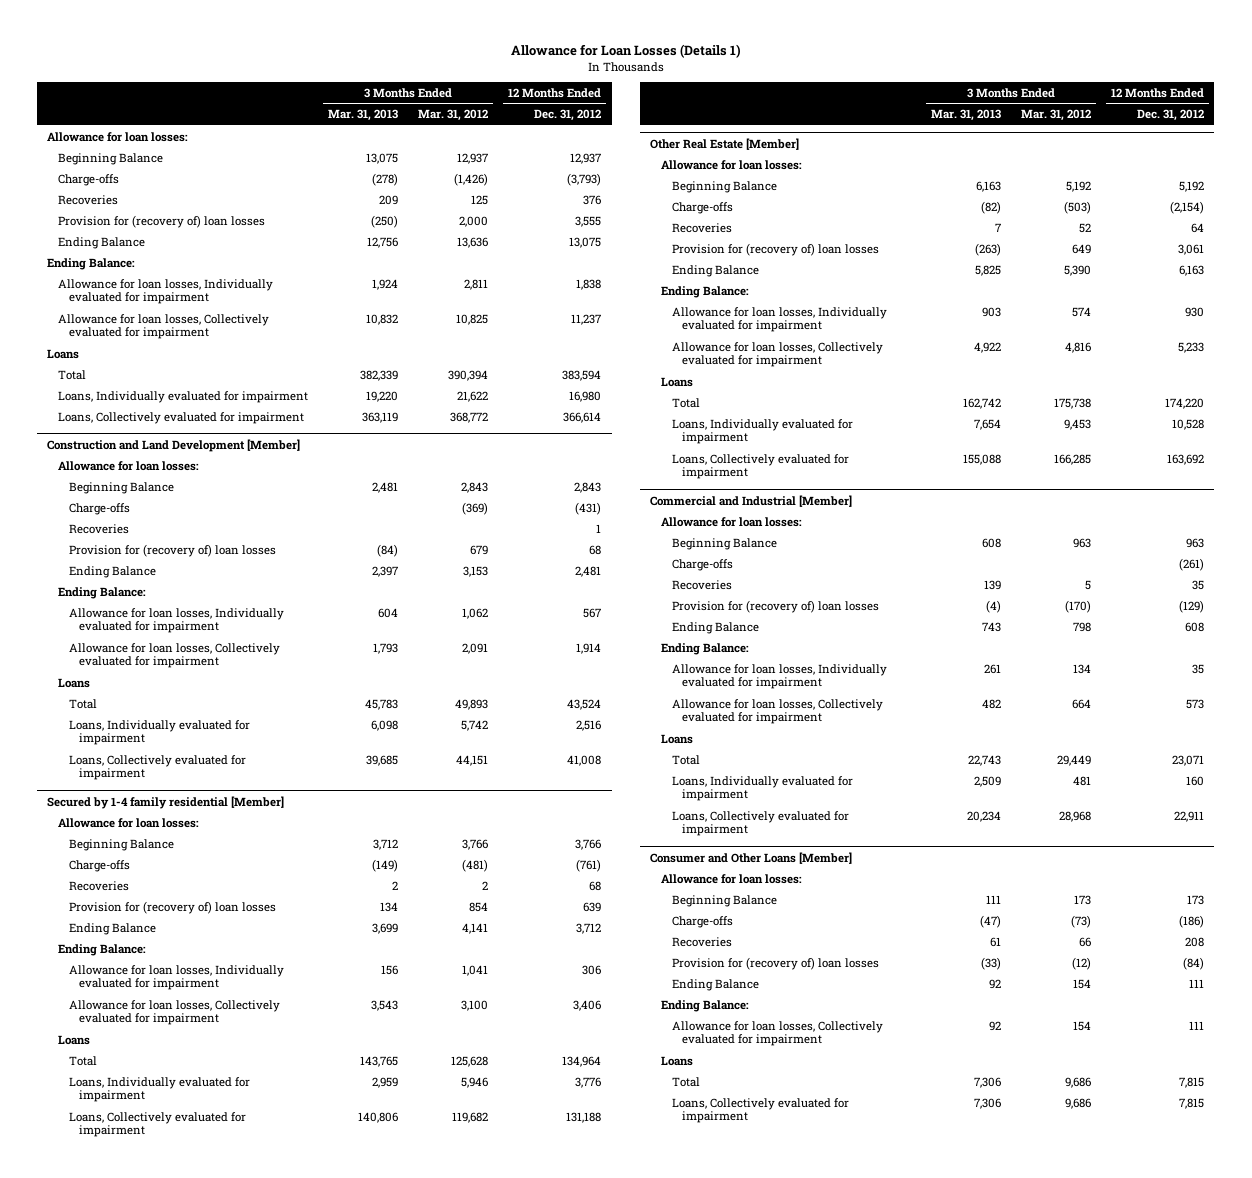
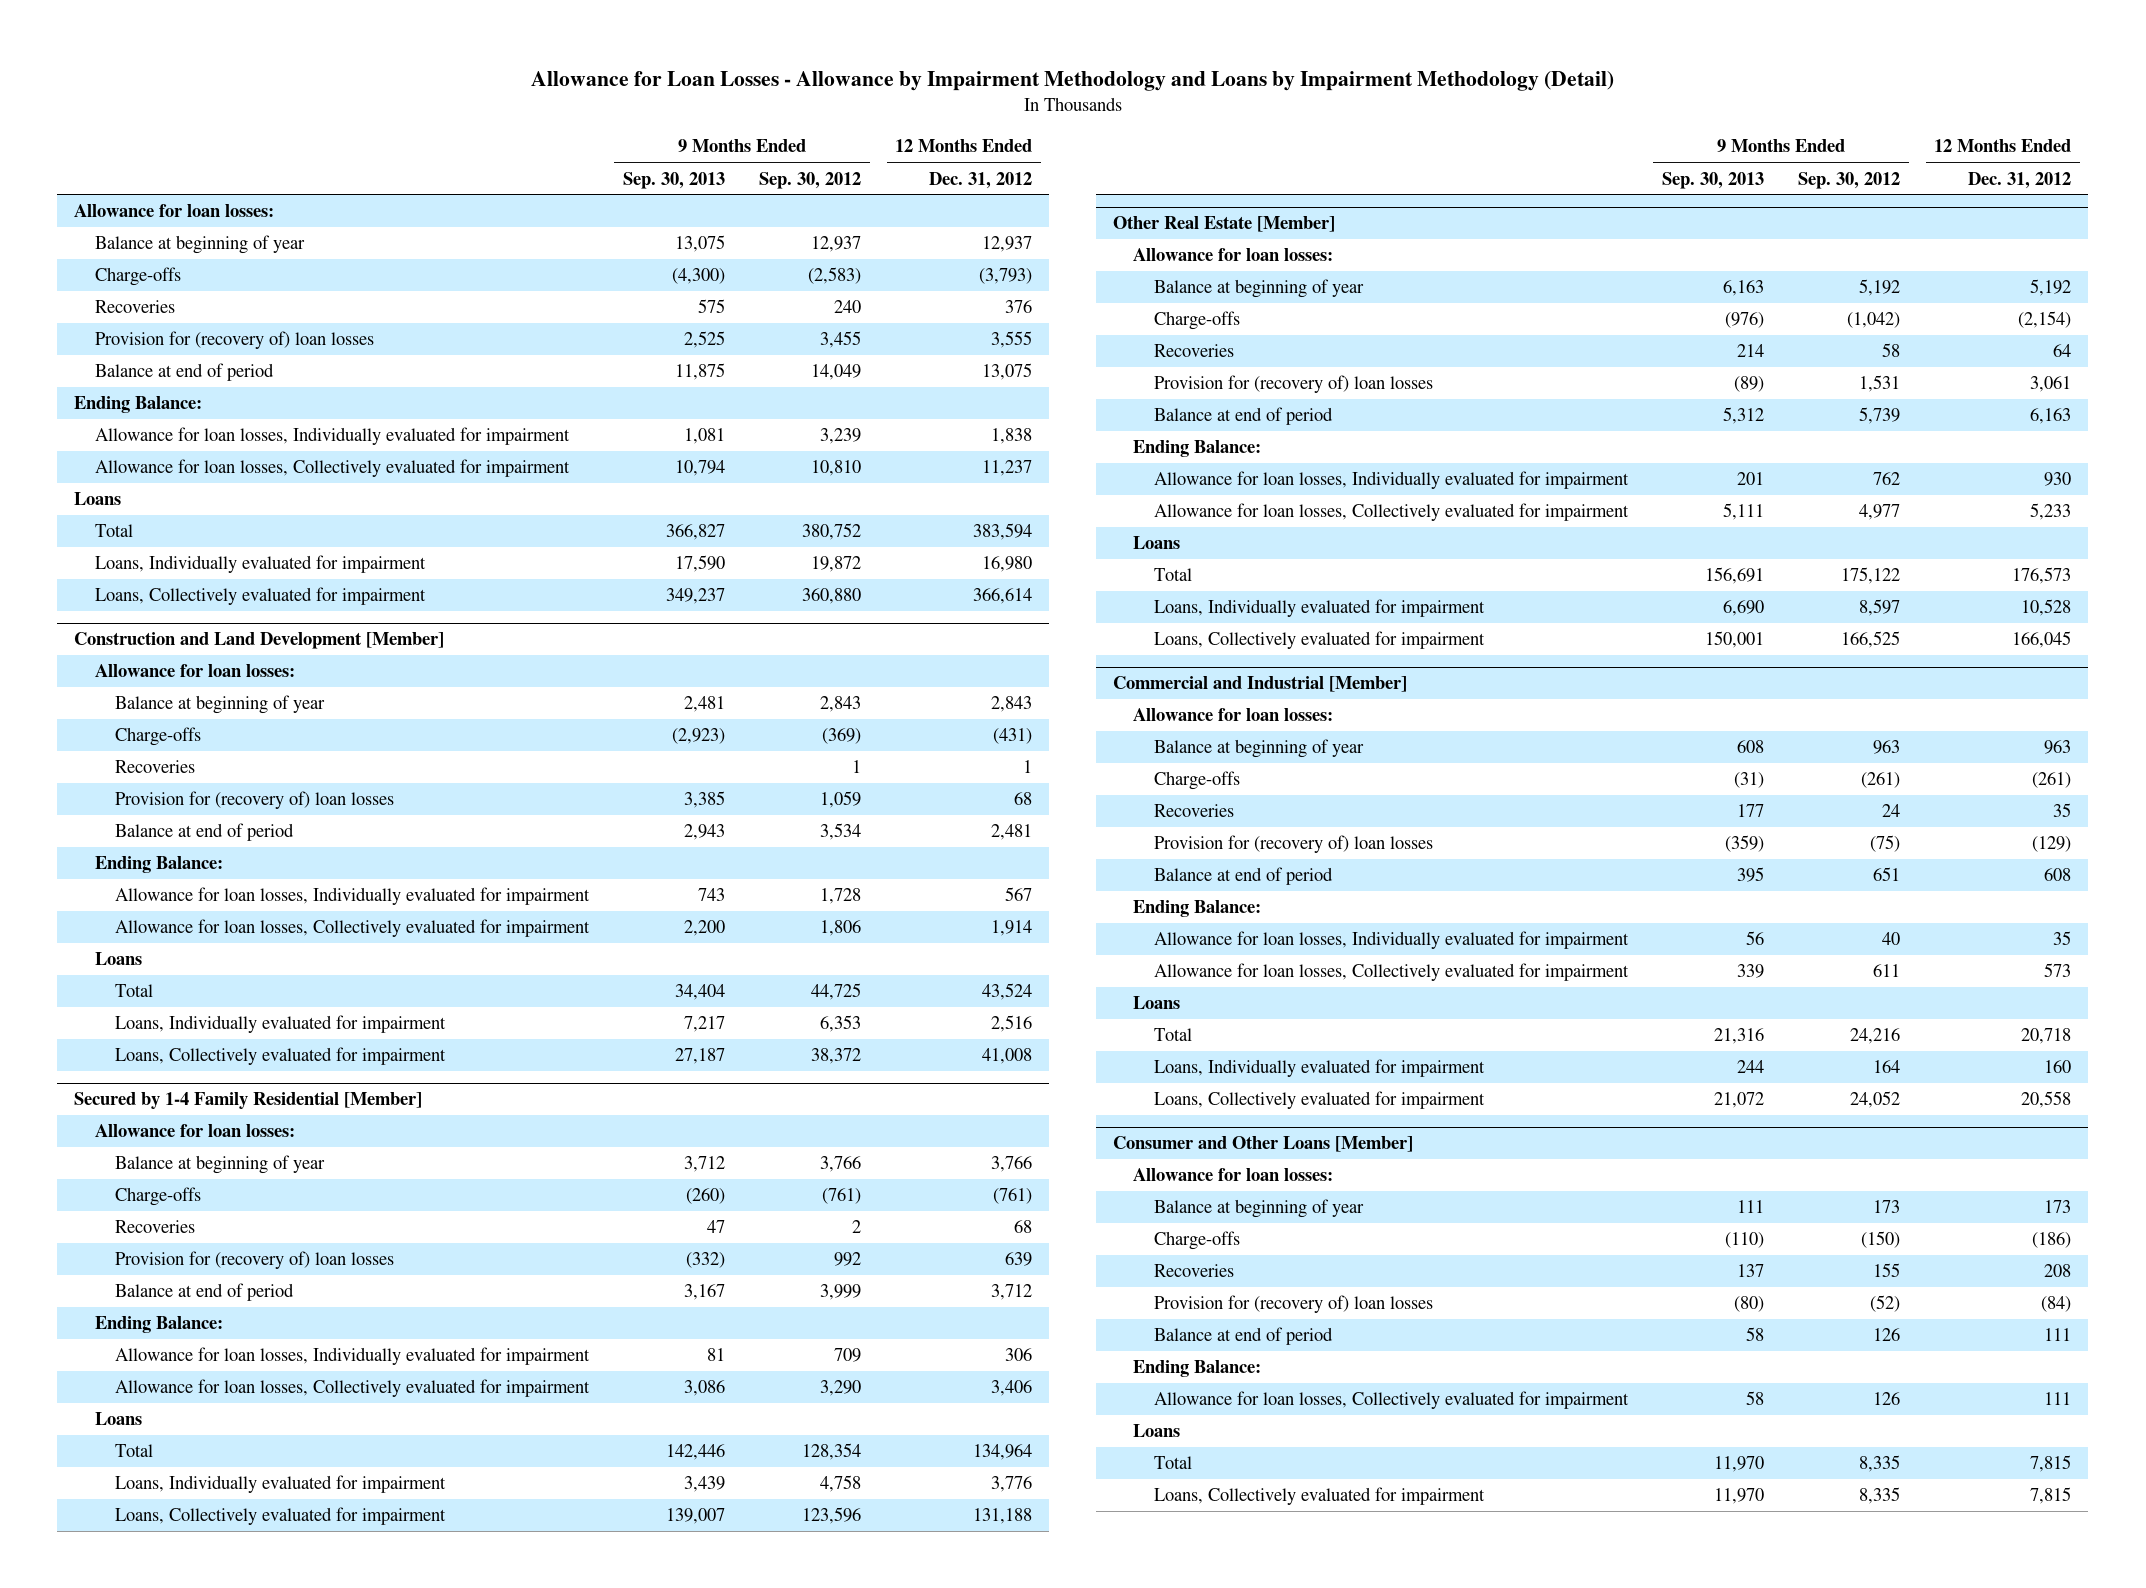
- Allowance for Loan Losses (Details 1)
+ Allowance for Loan Losses - Allowance by Impairment Methodology and Loans by Impairment Methodology (Detail)
- | 3 Months Ended Mar. 31, 2013 | 3 Months Ended Mar. 31, 2012 | 12 Months Ended Dec. 31, 2012
+ | 9 Months Ended Sep. 30, 2013 | 9 Months Ended Sep. 30, 2012 | 12 Months Ended Dec. 31, 2012
- Beginning Balance | 13,075 | 12,937 | 12,937
+ Balance at beginning of year | 13,075 | 12,937 | 12,937
- Ending Balance | 12,756 | 13,636 | 13,075
+ Balance at end of period | 11,875 | 14,049 | 13,075
@ Construction and Land Development [Member]
- Beginning Balance | 2,481 | 2,843 | 2,843
+ Balance at beginning of year | 2,481 | 2,843 | 2,843
- Ending Balance | 2,397 | 3,153 | 2,481
+ Balance at end of period | 2,943 | 3,534 | 2,481
- Secured by 1-4 family residential [Member]
+ Secured by 1-4 Family Residential [Member]
- Beginning Balance | 3,712 | 3,766 | 3,766
+ Balance at beginning of year | 3,712 | 3,766 | 3,766
- Ending Balance | 3,699 | 4,141 | 3,712
+ Balance at end of period | 3,167 | 3,999 | 3,712
@ Other Real Estate [Member]
- Beginning Balance | 6,163 | 5,192 | 5,192
+ Balance at beginning of year | 6,163 | 5,192 | 5,192
- Ending Balance | 5,825 | 5,390 | 6,163
+ Balance at end of period | 5,312 | 5,739 | 6,163
- Total | 162,742 | 175,738 | 174,220
+ Total | 156,691 | 175,122 | 176,573
- Loans, Collectively evaluated for impairment | 155,088 | 166,285 | 163,692
+ Loans, Collectively evaluated for impairment | 150,001 | 166,525 | 166,045
@ Commercial and Industrial [Member]
- Beginning Balance | 608 | 963 | 963
+ Balance at beginning of year | 608 | 963 | 963
- Ending Balance | 743 | 798 | 608
+ Balance at end of period | 395 | 651 | 608
- Total | 22,743 | 29,449 | 23,071
+ Total | 21,316 | 24,216 | 20,718
- Loans, Collectively evaluated for impairment | 20,234 | 28,968 | 22,911
+ Loans, Collectively evaluated for impairment | 21,072 | 24,052 | 20,558
@ Consumer and Other Loans [Member]
- Beginning Balance | 111 | 173 | 173
+ Balance at beginning of year | 111 | 173 | 173
- Ending Balance | 92 | 154 | 111
+ Balance at end of period | 58 | 126 | 111

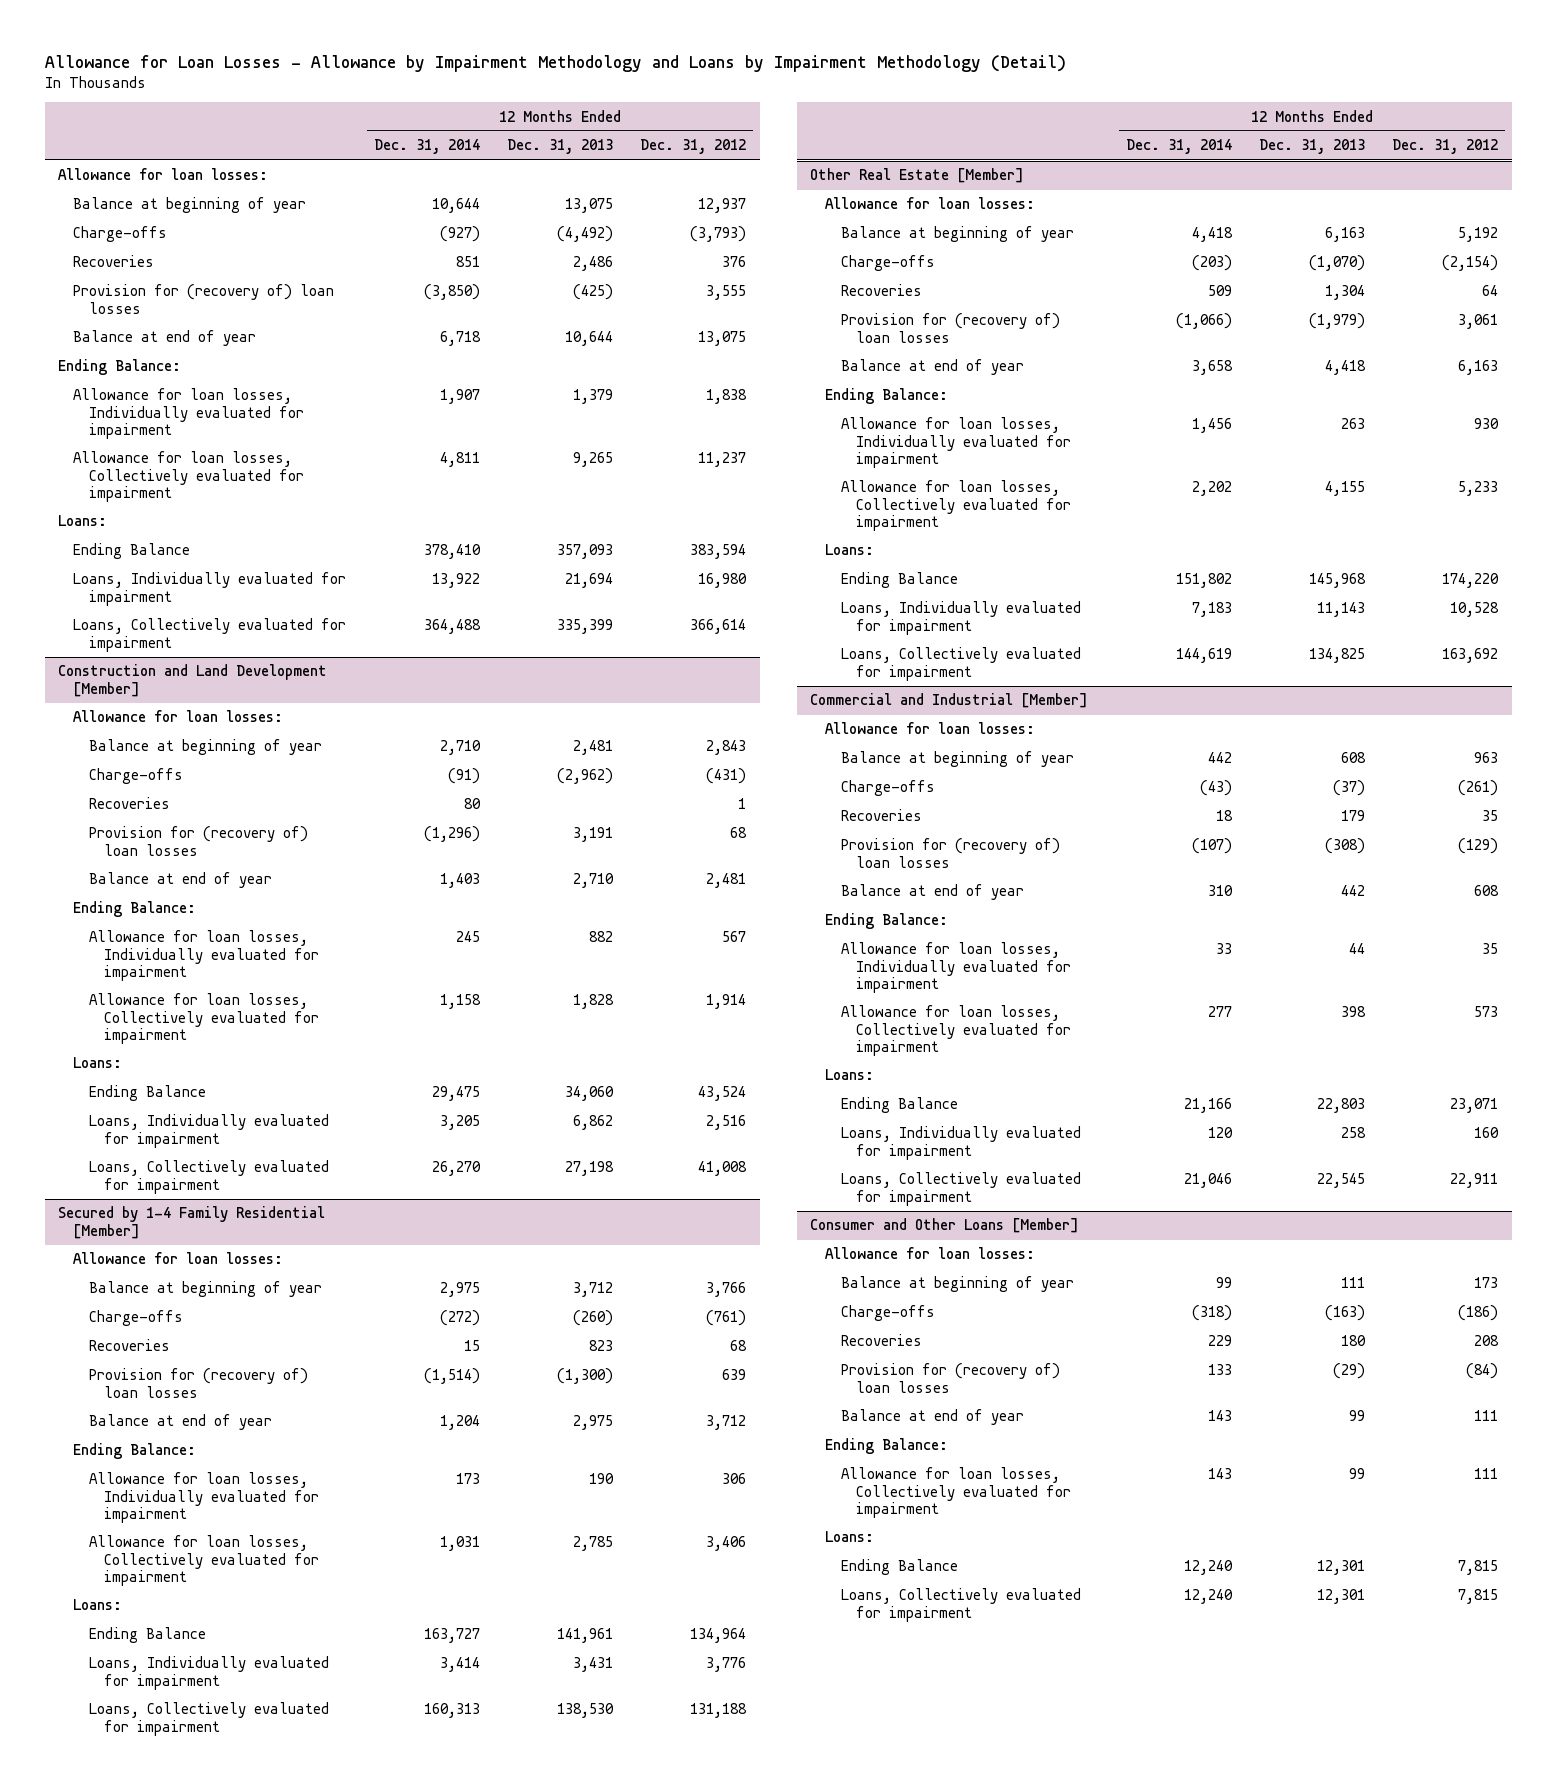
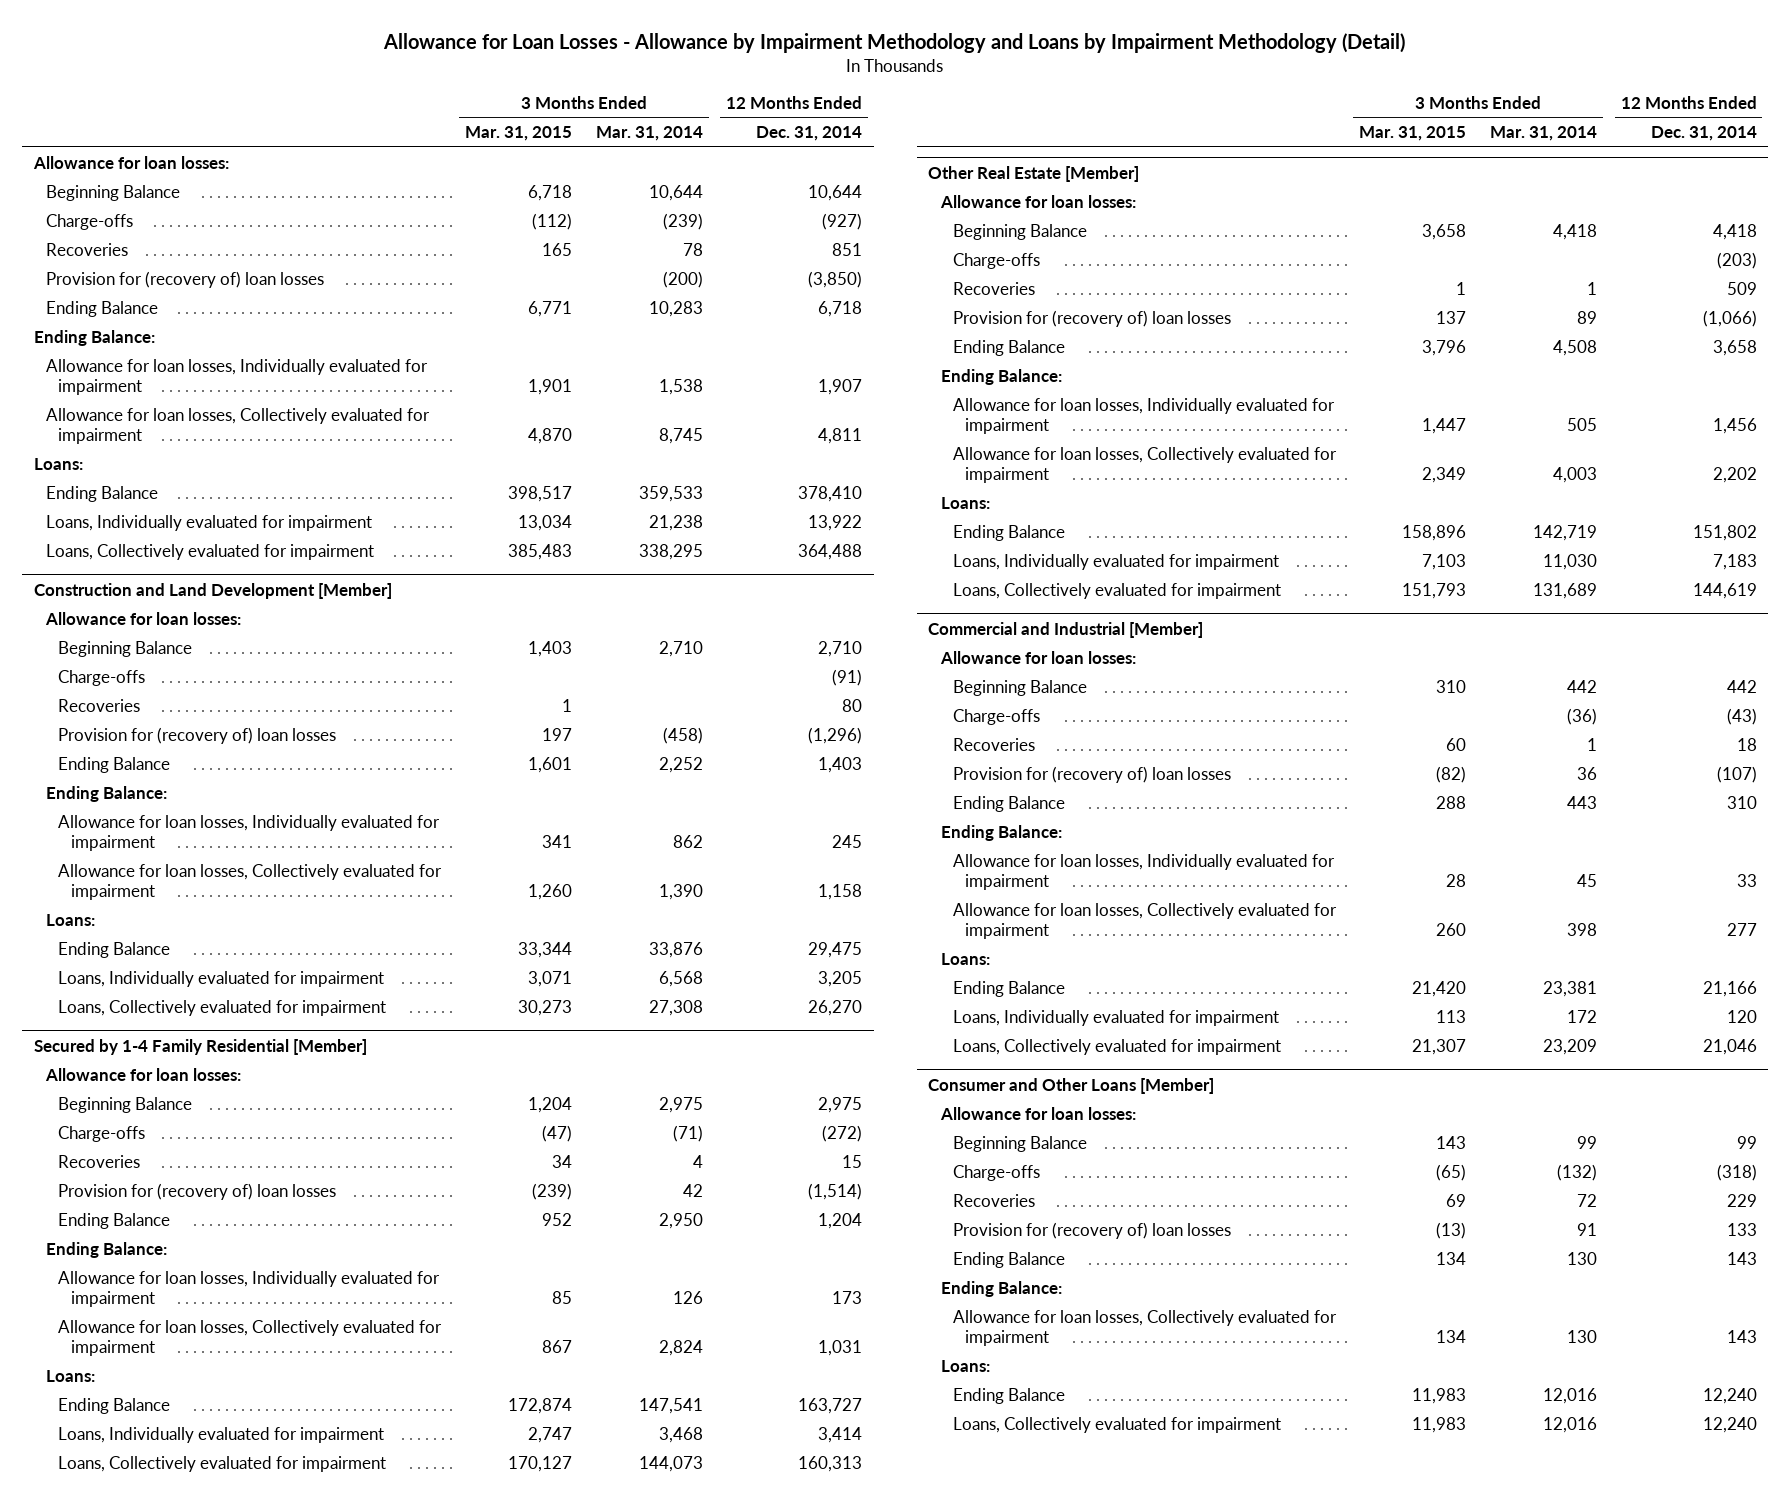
- | 12 Months Ended Dec. 31, 2014 | 12 Months Ended Dec. 31, 2013 | 12 Months Ended Dec. 31, 2012
+ | 3 Months Ended Mar. 31, 2015 | 3 Months Ended Mar. 31, 2014 | 12 Months Ended Dec. 31, 2014
- Balance at beginning of year | 10,644 | 13,075 | 12,937
+ Beginning Balance | 6,718 | 10,644 | 10,644
- Balance at end of year | 6,718 | 10,644 | 13,075
+ Ending Balance | 6,771 | 10,283 | 6,718
@ Construction and Land Development [Member]
- Balance at beginning of year | 2,710 | 2,481 | 2,843
+ Beginning Balance | 1,403 | 2,710 | 2,710
- Balance at end of year | 1,403 | 2,710 | 2,481
+ Ending Balance | 1,601 | 2,252 | 1,403
@ Secured by 1-4 Family Residential [Member]
- Balance at beginning of year | 2,975 | 3,712 | 3,766
+ Beginning Balance | 1,204 | 2,975 | 2,975
- Balance at end of year | 1,204 | 2,975 | 3,712
+ Ending Balance | 952 | 2,950 | 1,204
@ Other Real Estate [Member]
- Balance at beginning of year | 4,418 | 6,163 | 5,192
+ Beginning Balance | 3,658 | 4,418 | 4,418
- Balance at end of year | 3,658 | 4,418 | 6,163
+ Ending Balance | 3,796 | 4,508 | 3,658
@ Commercial and Industrial [Member]
- Balance at beginning of year | 442 | 608 | 963
+ Beginning Balance | 310 | 442 | 442
- Balance at end of year | 310 | 442 | 608
+ Ending Balance | 288 | 443 | 310
@ Consumer and Other Loans [Member]
- Balance at beginning of year | 99 | 111 | 173
+ Beginning Balance | 143 | 99 | 99
- Balance at end of year | 143 | 99 | 111
+ Ending Balance | 134 | 130 | 143

